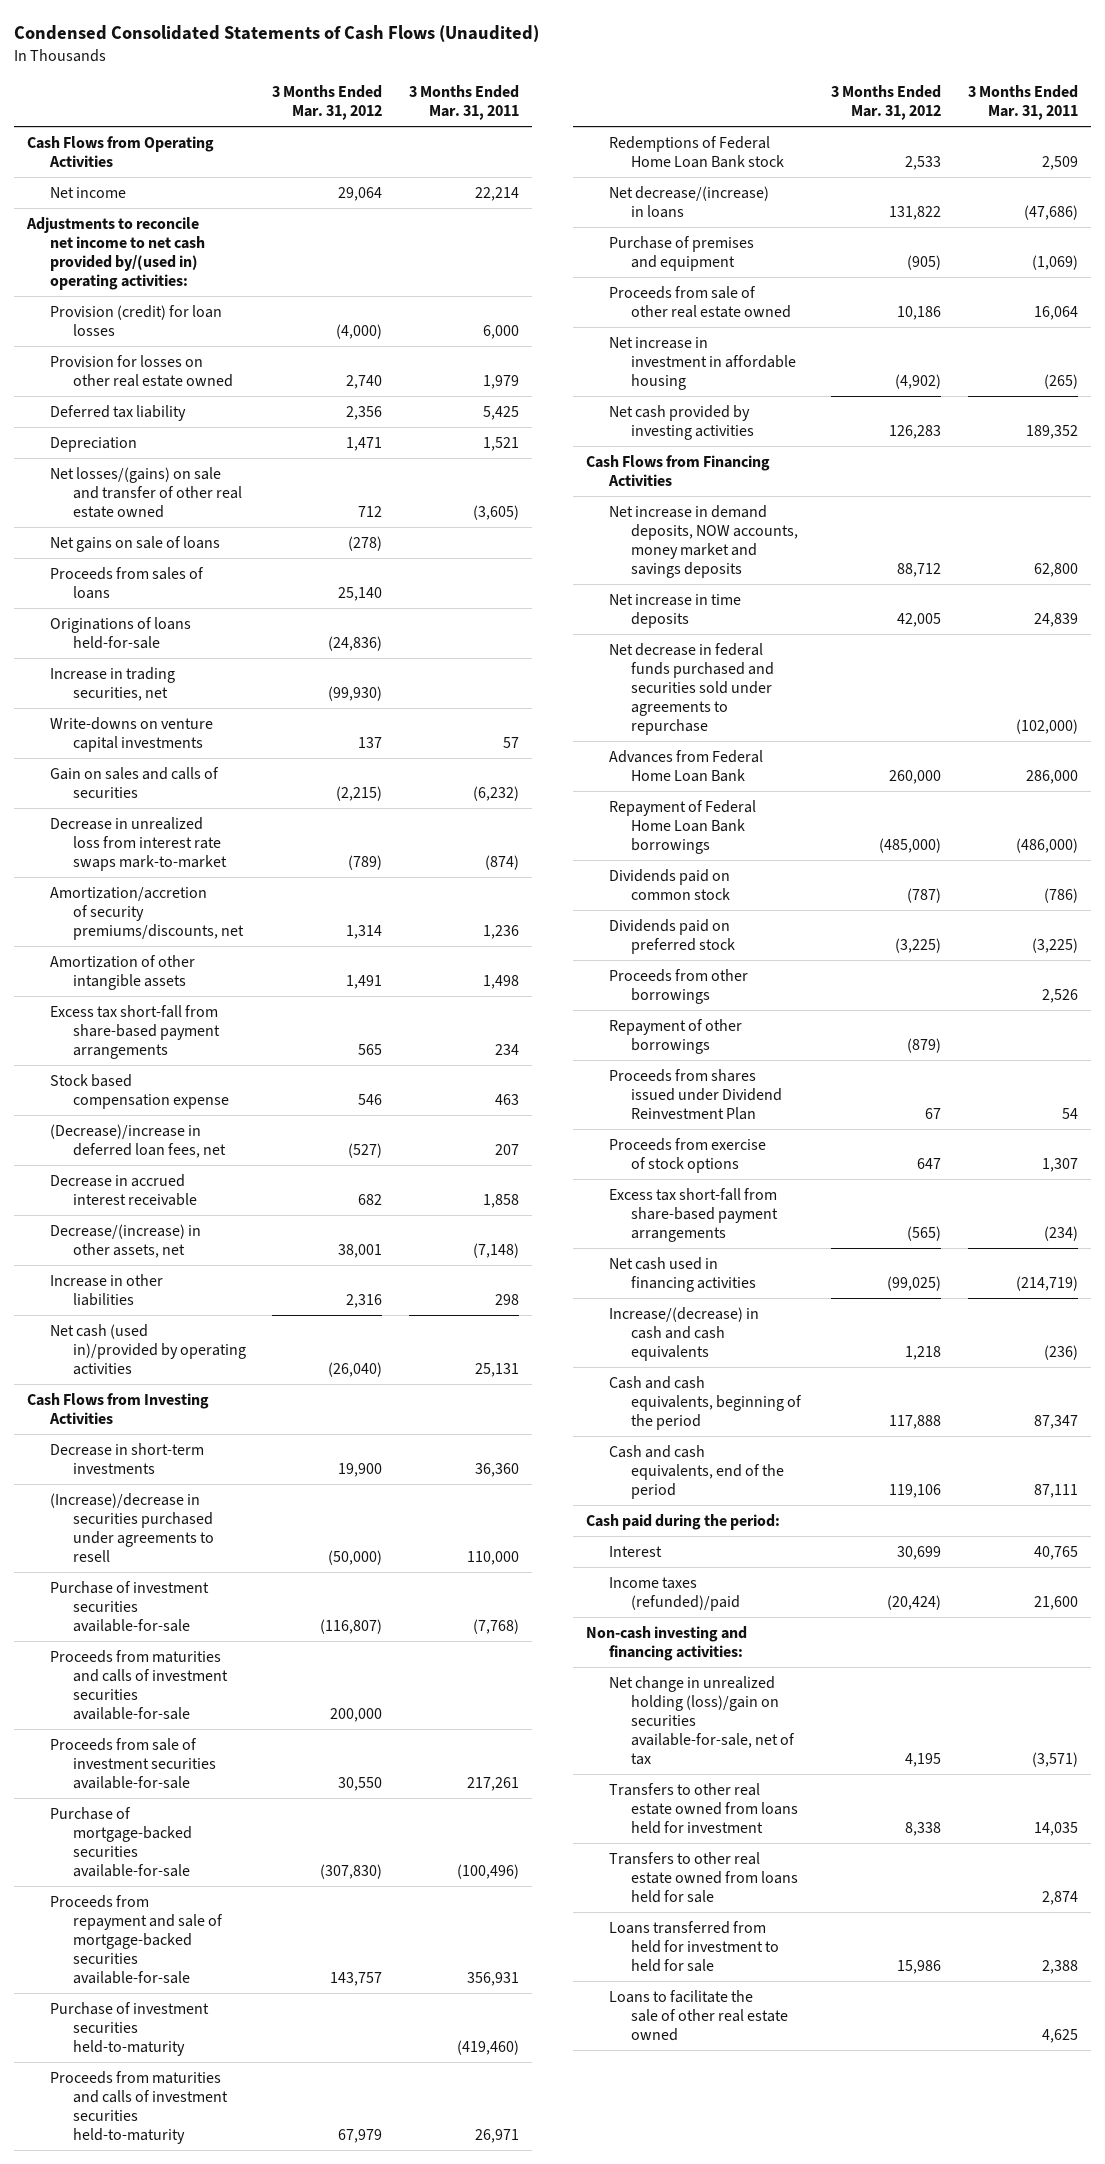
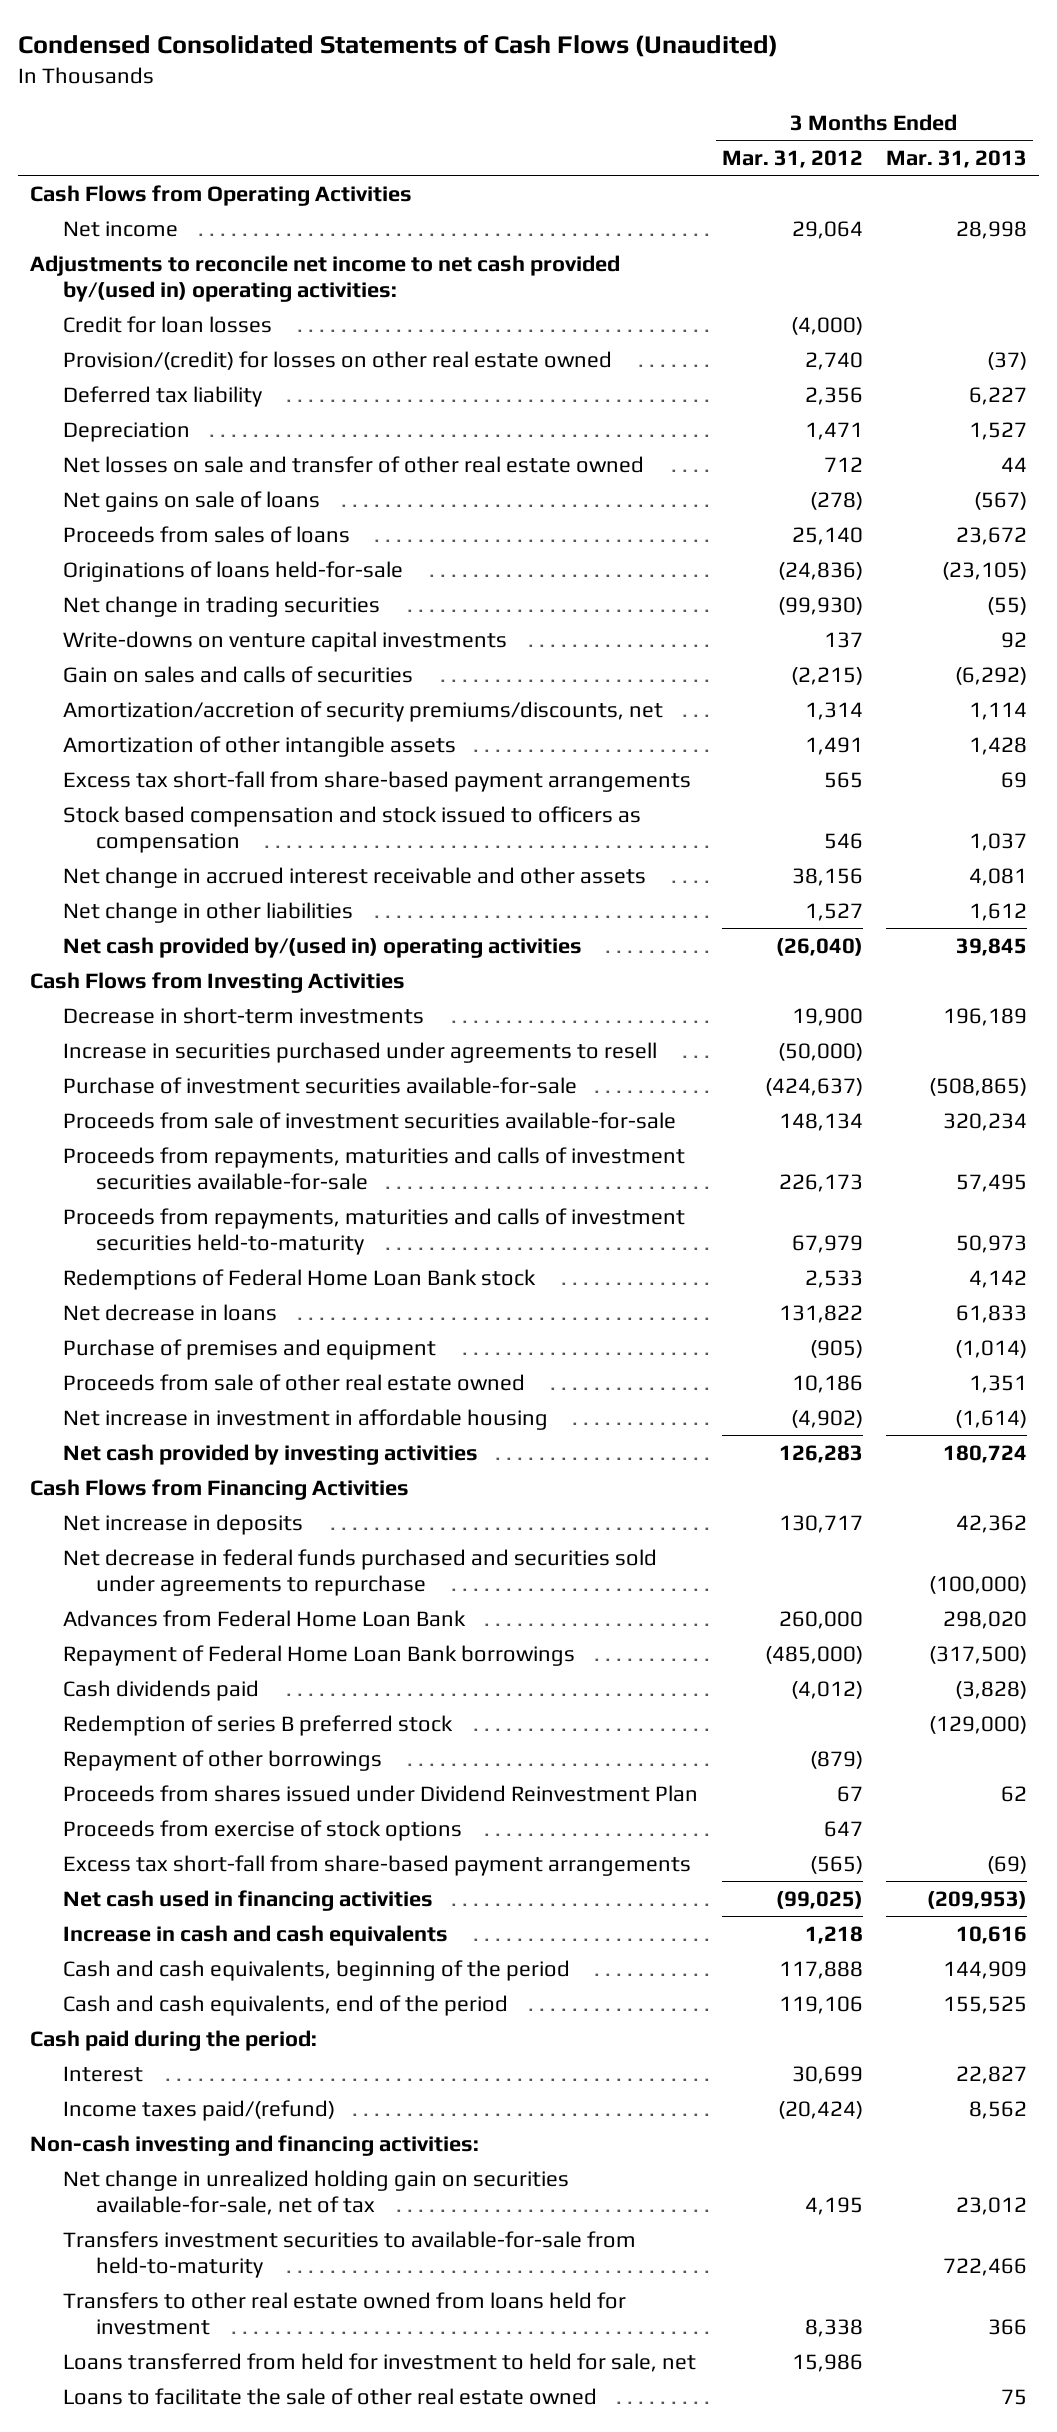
- | 3 Months Ended Mar. 31, 2012 | 3 Months Ended Mar. 31, 2011
+ | 3 Months Ended Mar. 31, 2012 | 3 Months Ended Mar. 31, 2013
- Provision (credit) for loan losses | (4,000) | 6,000
- Provision for losses on other real estate owned | 2,740 | 1,979
+ Credit for loan losses | (4,000) |
+ Provision/(credit) for losses on other real estate owned | 2,740 | (37)
- Net losses/(gains) on sale and transfer of other real estate owned | 712 | (3,605)
+ Net losses on sale and transfer of other real estate owned | 712 | 44
- Increase in trading securities, net | (99,930) |
+ Net change in trading securities | (99,930) | (55)
- Decrease in unrealized loss from interest rate swaps mark-to-market | (789) | (874)
- Stock based compensation expense | 546 | 463
- (Decrease)/increase in deferred loan fees, net | (527) | 207
- Decrease in accrued interest receivable | 682 | 1,858
- Decrease/(increase) in other assets, net | 38,001 | (7,148)
- Increase in other liabilities | 2,316 | 298
- Net cash (used in)/provided by operating activities | (26,040) | 25,131
+ Stock based compensation and stock issued to officers as compensation | 546 | 1,037
+ Net change in accrued interest receivable and other assets | 38,156 | 4,081
+ Net change in other liabilities | 1,527 | 1,612
+ Net cash provided by/(used in) operating activities | (26,040) | 39,845
- (Increase)/decrease in securities purchased under agreements to resell | (50,000) | 110,000
- Purchase of investment securities available-for-sale | (116,807) | (7,768)
- Proceeds from maturities and calls of investment securities available-for-sale | 200,000 |
- Proceeds from sale of investment securities available-for-sale | 30,550 | 217,261
- Purchase of mortgage-backed securities available-for-sale | (307,830) | (100,496)
- Proceeds from repayment and sale of mortgage-backed securities available-for-sale | 143,757 | 356,931
- Purchase of investment securities held-to-maturity | | (419,460)
- Proceeds from maturities and calls of investment securities held-to-maturity | 67,979 | 26,971
+ Increase in securities purchased under agreements to resell | (50,000) |
+ Purchase of investment securities available-for-sale | (424,637) | (508,865)
+ Proceeds from sale of investment securities available-for-sale | 148,134 | 320,234
+ Proceeds from repayments, maturities and calls of investment securities available-for-sale | 226,173 | 57,495
+ Proceeds from repayments, maturities and calls of investment securities held-to-maturity | 67,979 | 50,973
- Net decrease/(increase) in loans | 131,822 | (47,686)
+ Net decrease in loans | 131,822 | 61,833
- Net increase in demand deposits, NOW accounts, money market and savings deposits | 88,712 | 62,800
- Net increase in time deposits | 42,005 | 24,839
+ Net increase in deposits | 130,717 | 42,362
- Dividends paid on common stock | (787) | (786)
- Dividends paid on preferred stock | (3,225) | (3,225)
- Proceeds from other borrowings | | 2,526
+ Cash dividends paid | (4,012) | (3,828)
+ Redemption of series B preferred stock | | (129,000)
- Increase/(decrease) in cash and cash equivalents | 1,218 | (236)
+ Increase in cash and cash equivalents | 1,218 | 10,616
- Income taxes (refunded)/paid | (20,424) | 21,600
+ Income taxes paid/(refund) | (20,424) | 8,562
- Net change in unrealized holding (loss)/gain on securities available-for-sale, net of tax | 4,195 | (3,571)
+ Net change in unrealized holding gain on securities available-for-sale, net of tax | 4,195 | 23,012
+ Transfers investment securities to available-for-sale from held-to-maturity | | 722,466
- Transfers to other real estate owned from loans held for sale | | 2,874
- Loans transferred from held for investment to held for sale | 15,986 | 2,388
+ Loans transferred from held for investment to held for sale, net | 15,986 |

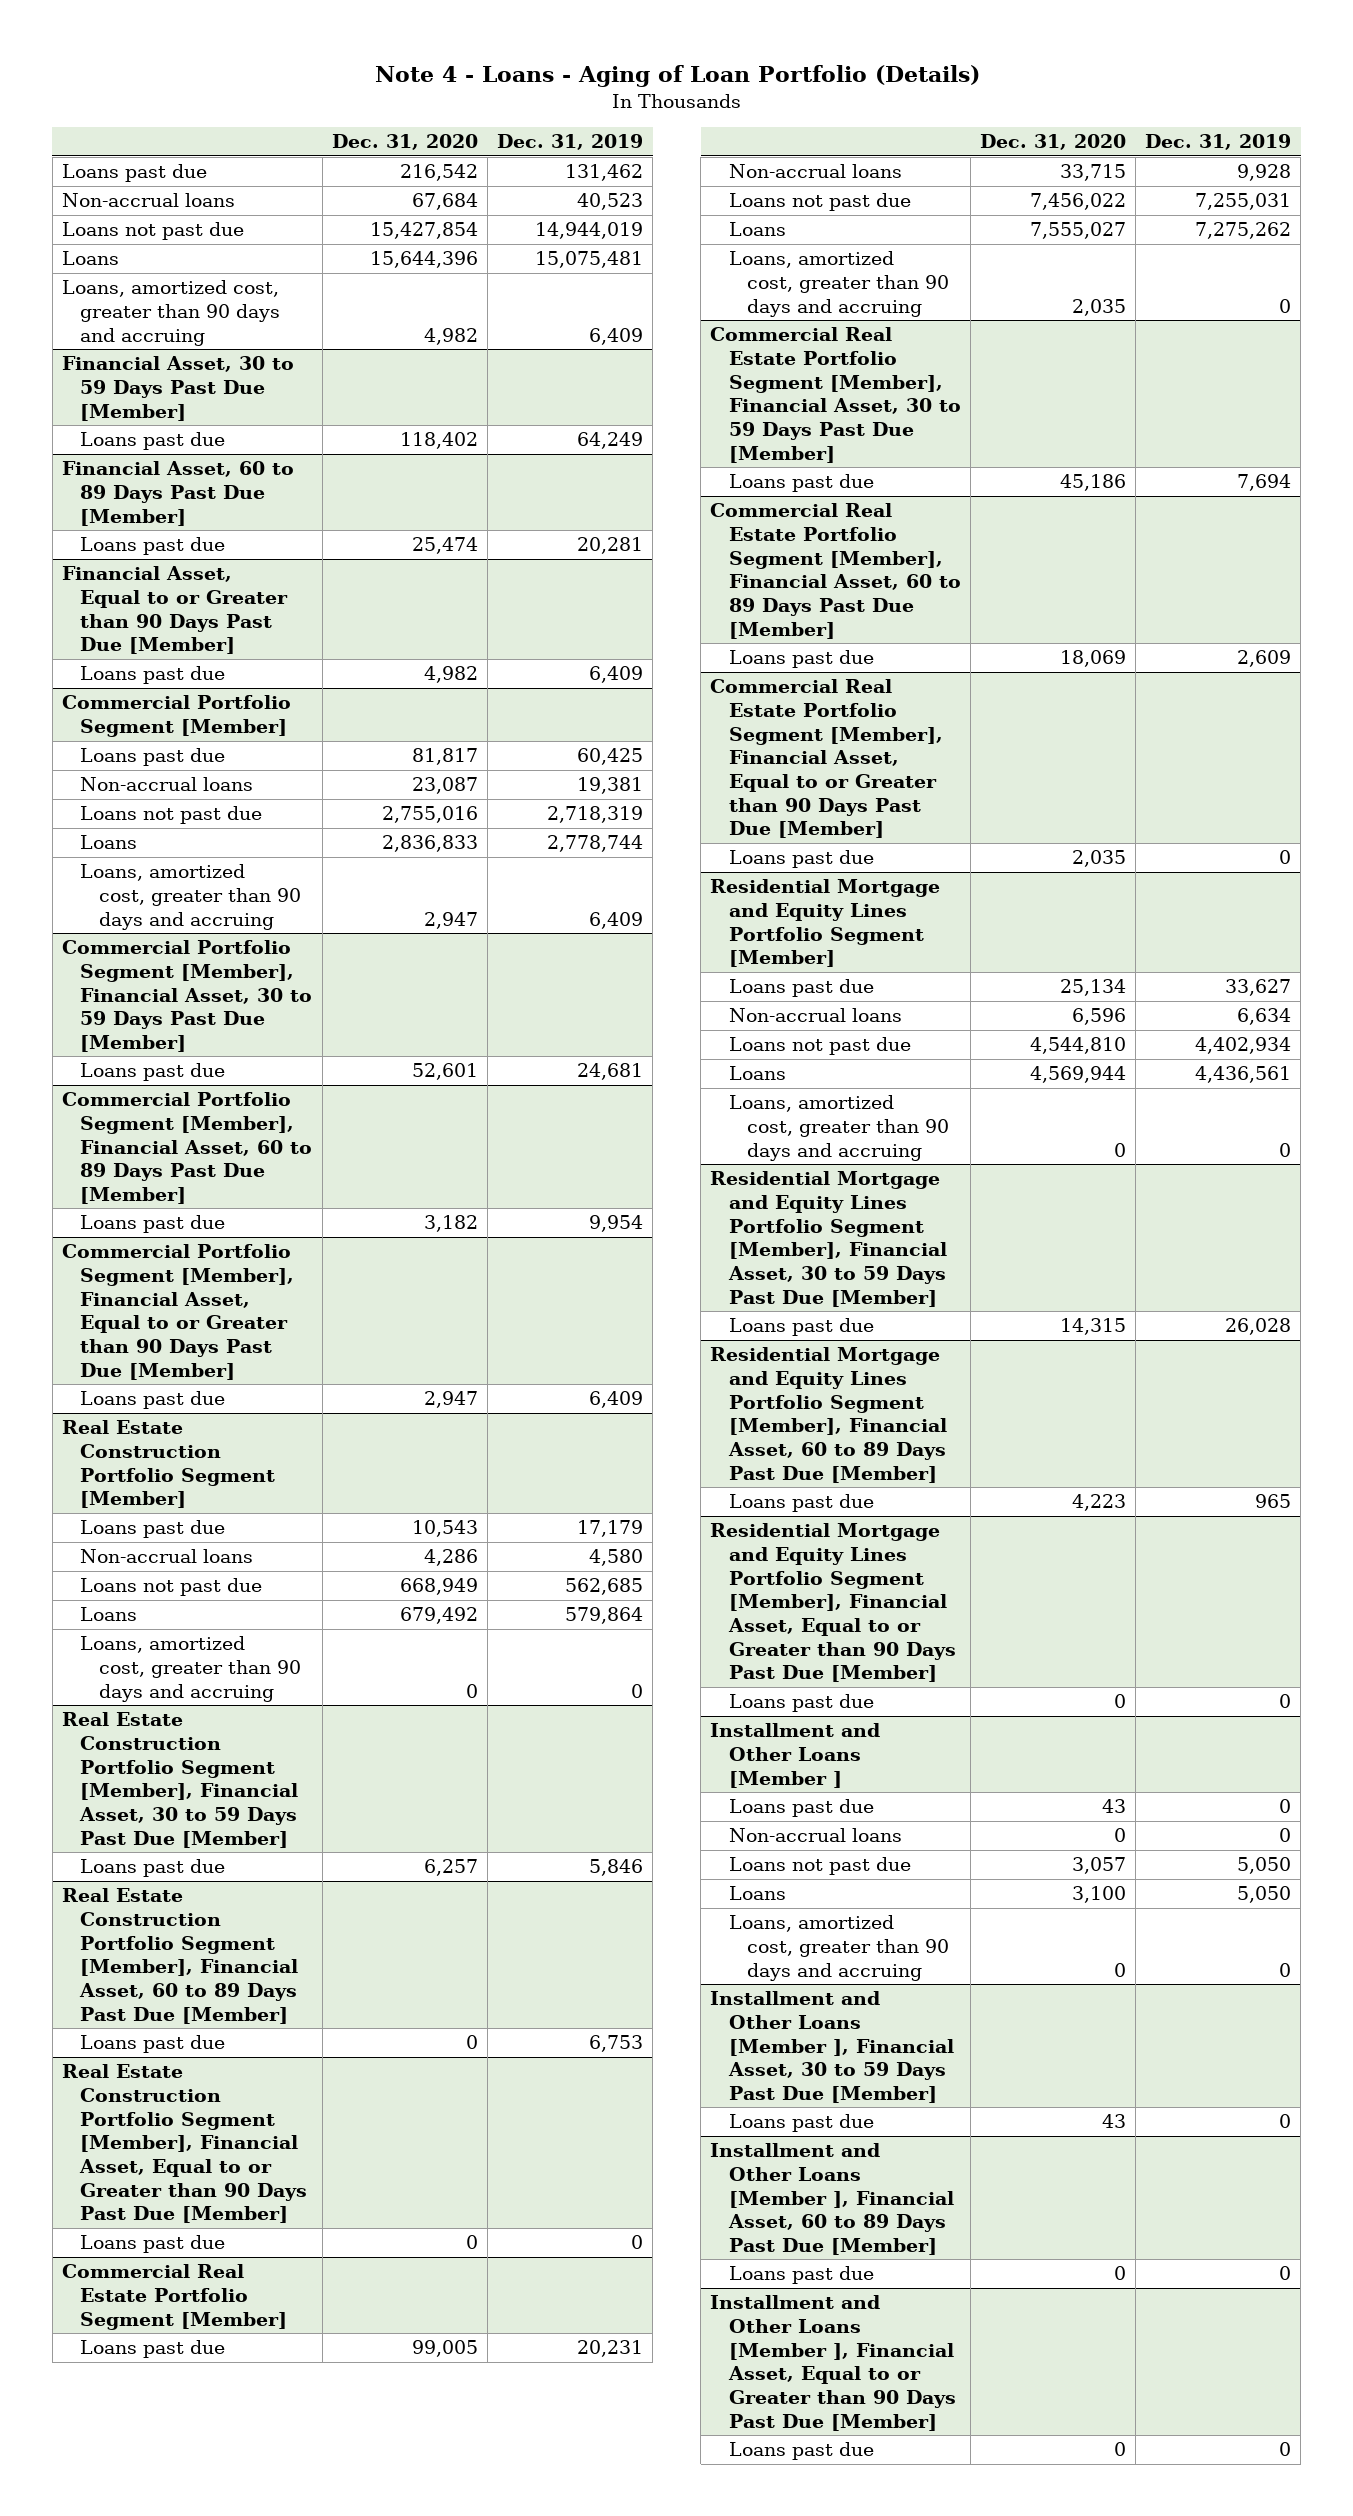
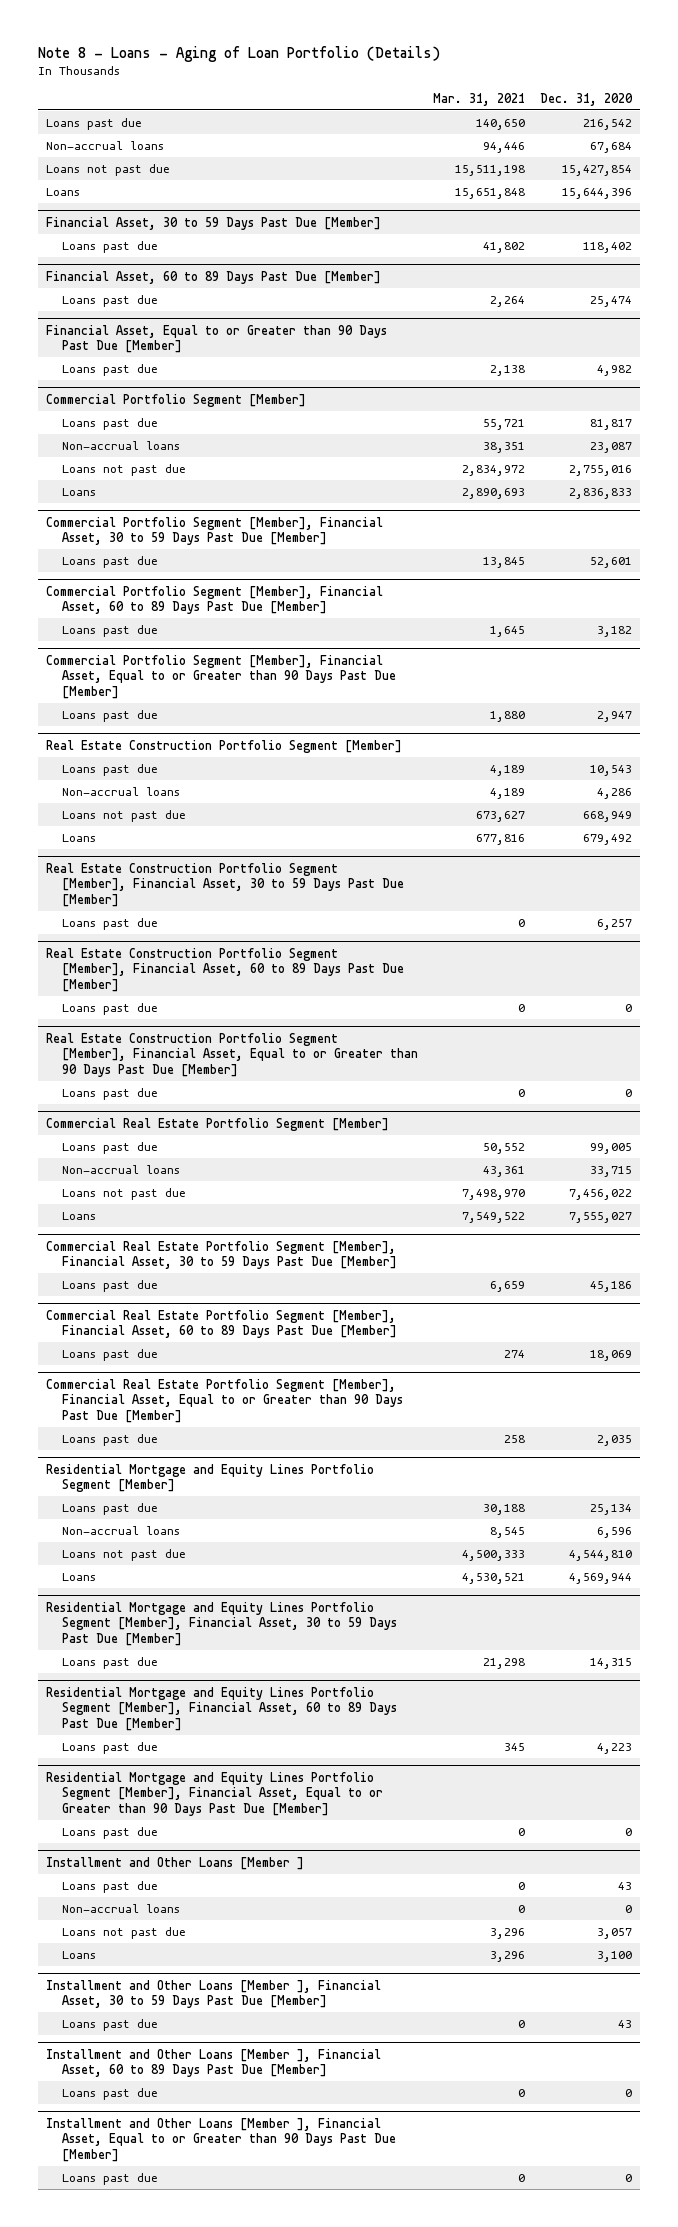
- Note 4 - Loans - Aging of Loan Portfolio (Details)
+ Note 8 - Loans - Aging of Loan Portfolio (Details)
- | Dec. 31, 2020 | Dec. 31, 2019
+ | Mar. 31, 2021 | Dec. 31, 2020
- Loans, amortized cost, greater than 90 days and accruing | 4,982 | 6,409
@ Commercial Portfolio Segment [Member]
- Loans, amortized cost, greater than 90 days and accruing | 2,947 | 6,409
@ Real Estate Construction Portfolio Segment [Member]
- Loans, amortized cost, greater than 90 days and accruing | 0 | 0
@ Commercial Real Estate Portfolio Segment [Member]
- Loans, amortized cost, greater than 90 days and accruing | 2,035 | 0
@ Residential Mortgage and Equity Lines Portfolio Segment [Member]
- Loans, amortized cost, greater than 90 days and accruing | 0 | 0
@ Installment and Other Loans [Member ]
- Loans, amortized cost, greater than 90 days and accruing | 0 | 0

